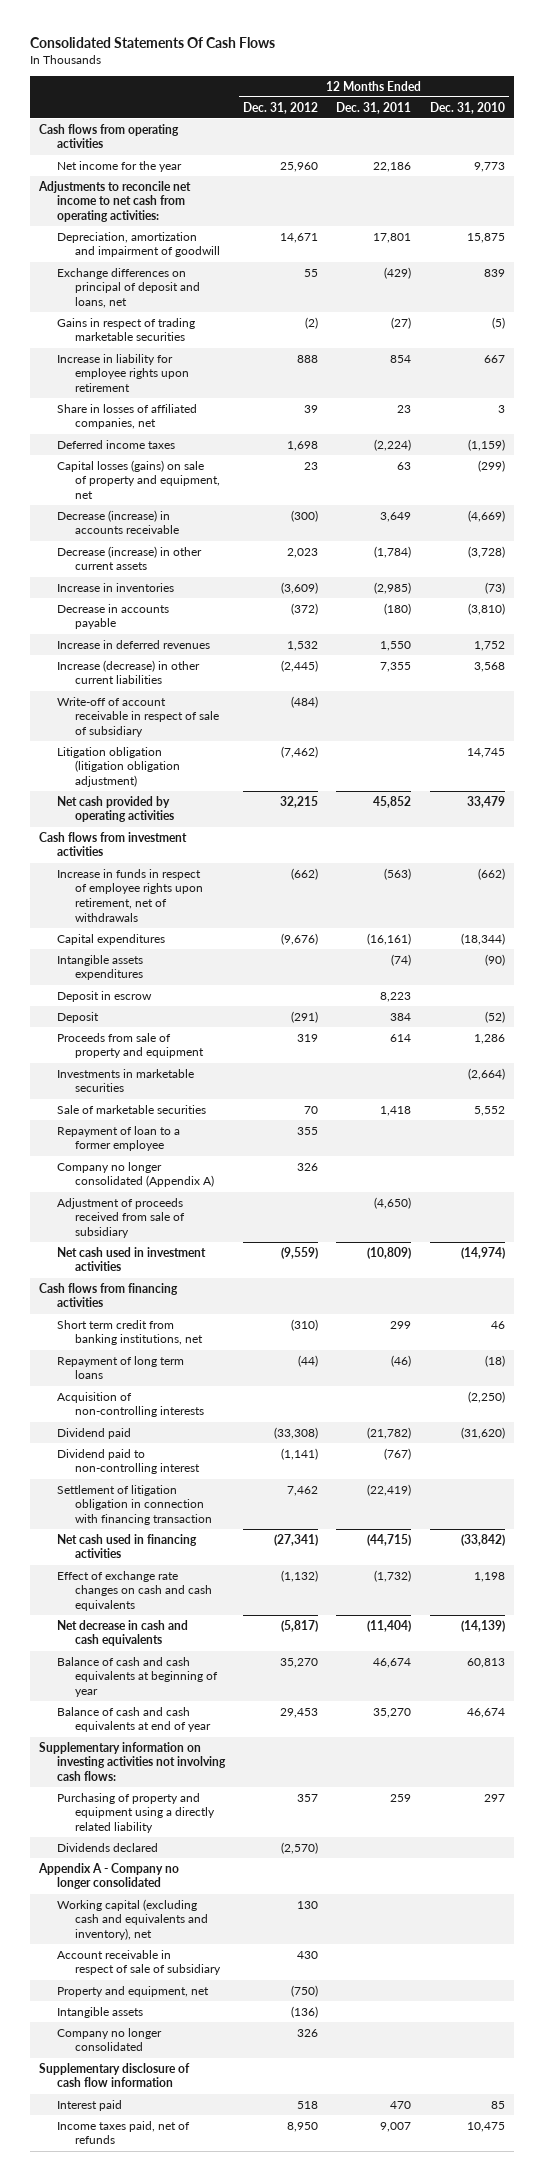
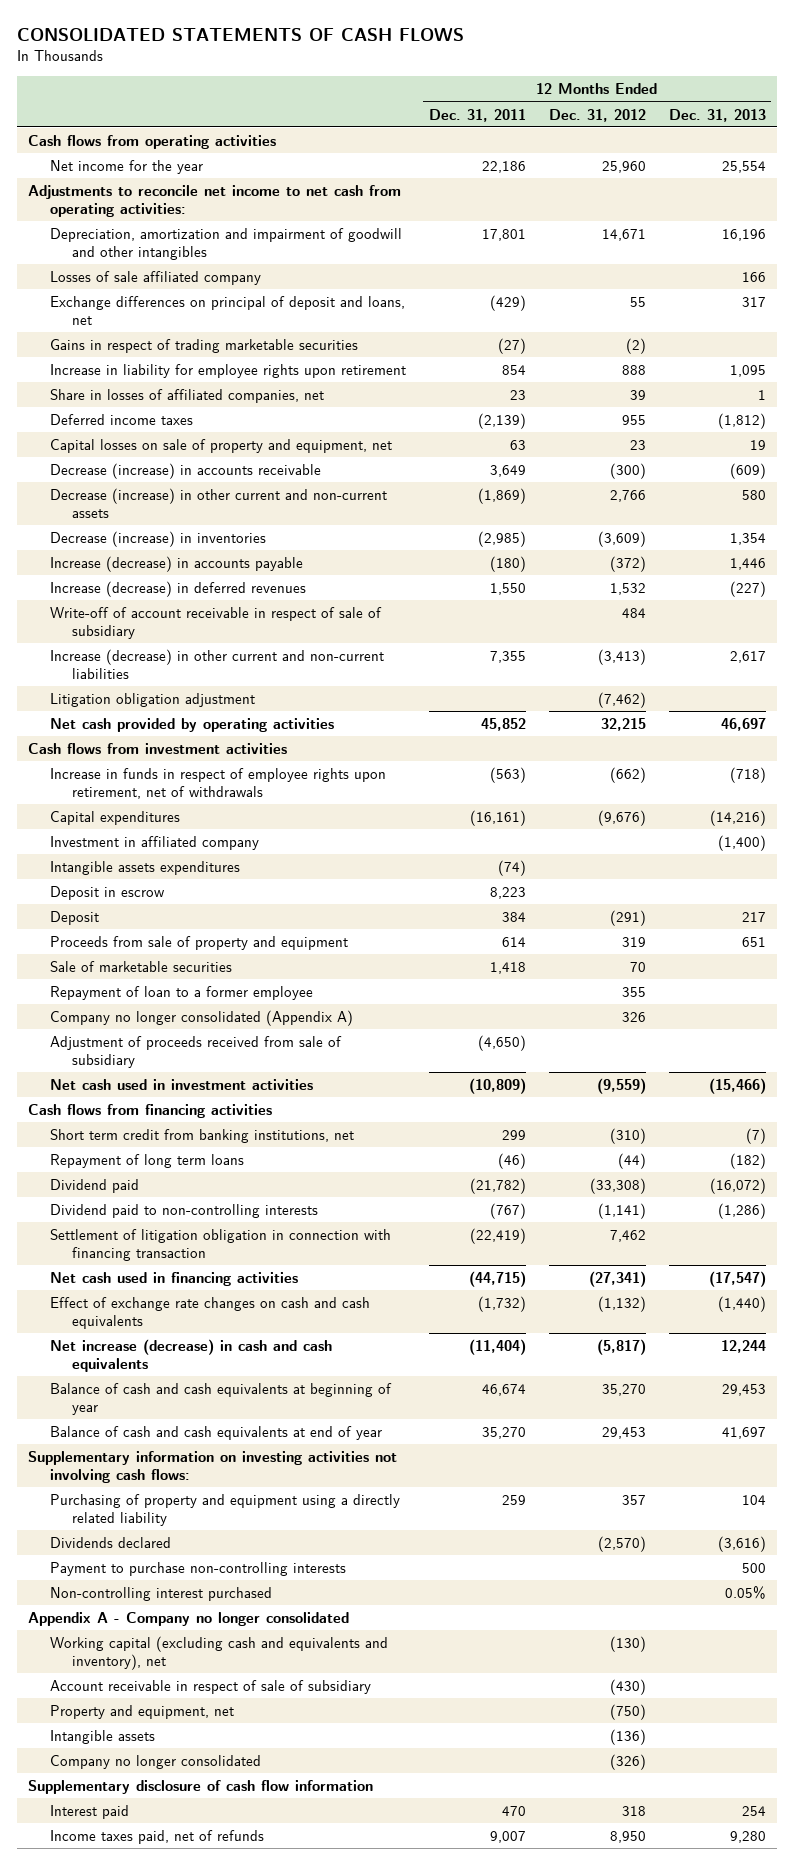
- Consolidated Statements Of Cash Flows
+ CONSOLIDATED STATEMENTS OF CASH FLOWS
- | 12 Months Ended Dec. 31, 2012 | 12 Months Ended Dec. 31, 2011 | 12 Months Ended Dec. 31, 2010
+ | 12 Months Ended Dec. 31, 2011 | 12 Months Ended Dec. 31, 2012 | 12 Months Ended Dec. 31, 2013
- Depreciation, amortization and impairment of goodwill | 14,671 | 17,801 | 15,875
+ Depreciation, amortization and impairment of goodwill and other intangibles | 17,801 | 14,671 | 16,196
+ Losses of sale affiliated company | | | 166
- Deferred income taxes | 1,698 | (2,224) | (1,159)
- Capital losses (gains) on sale of property and equipment, net | 23 | 63 | (299)
+ Deferred income taxes | (2,139) | 955 | (1,812)
+ Capital losses on sale of property and equipment, net | 63 | 23 | 19
- Decrease (increase) in other current assets | 2,023 | (1,784) | (3,728)
- Increase in inventories | (3,609) | (2,985) | (73)
- Decrease in accounts payable | (372) | (180) | (3,810)
- Increase in deferred revenues | 1,532 | 1,550 | 1,752
- Increase (decrease) in other current liabilities | (2,445) | 7,355 | 3,568
- Write-off of account receivable in respect of sale of subsidiary | (484) | |
- Litigation obligation (litigation obligation adjustment) | (7,462) | | 14,745
+ Decrease (increase) in other current and non-current assets | (1,869) | 2,766 | 580
+ Decrease (increase) in inventories | (2,985) | (3,609) | 1,354
+ Increase (decrease) in accounts payable | (180) | (372) | 1,446
+ Increase (decrease) in deferred revenues | 1,550 | 1,532 | (227)
+ Write-off of account receivable in respect of sale of subsidiary | | 484 |
+ Increase (decrease) in other current and non-current liabilities | 7,355 | (3,413) | 2,617
+ Litigation obligation adjustment | | (7,462) |
+ Investment in affiliated company | | | (1,400)
- Investments in marketable securities | | | (2,664)
- Acquisition of non-controlling interests | | | (2,250)
- Dividend paid to non-controlling interest | (1,141) | (767) |
+ Dividend paid to non-controlling interests | (767) | (1,141) | (1,286)
- Net decrease in cash and cash equivalents | (5,817) | (11,404) | (14,139)
+ Net increase (decrease) in cash and cash equivalents | (11,404) | (5,817) | 12,244
+ Payment to purchase non-controlling interests | | | 500
+ Non-controlling interest purchased | | | 0.05%
- Working capital (excluding cash and equivalents and inventory), net | 130 | |
- Account receivable in respect of sale of subsidiary | 430 | |
+ Working capital (excluding cash and equivalents and inventory), net | | (130) |
+ Account receivable in respect of sale of subsidiary | | (430) |
- Company no longer consolidated | 326 | |
+ Company no longer consolidated | | (326) |
- Interest paid | 518 | 470 | 85
+ Interest paid | 470 | 318 | 254

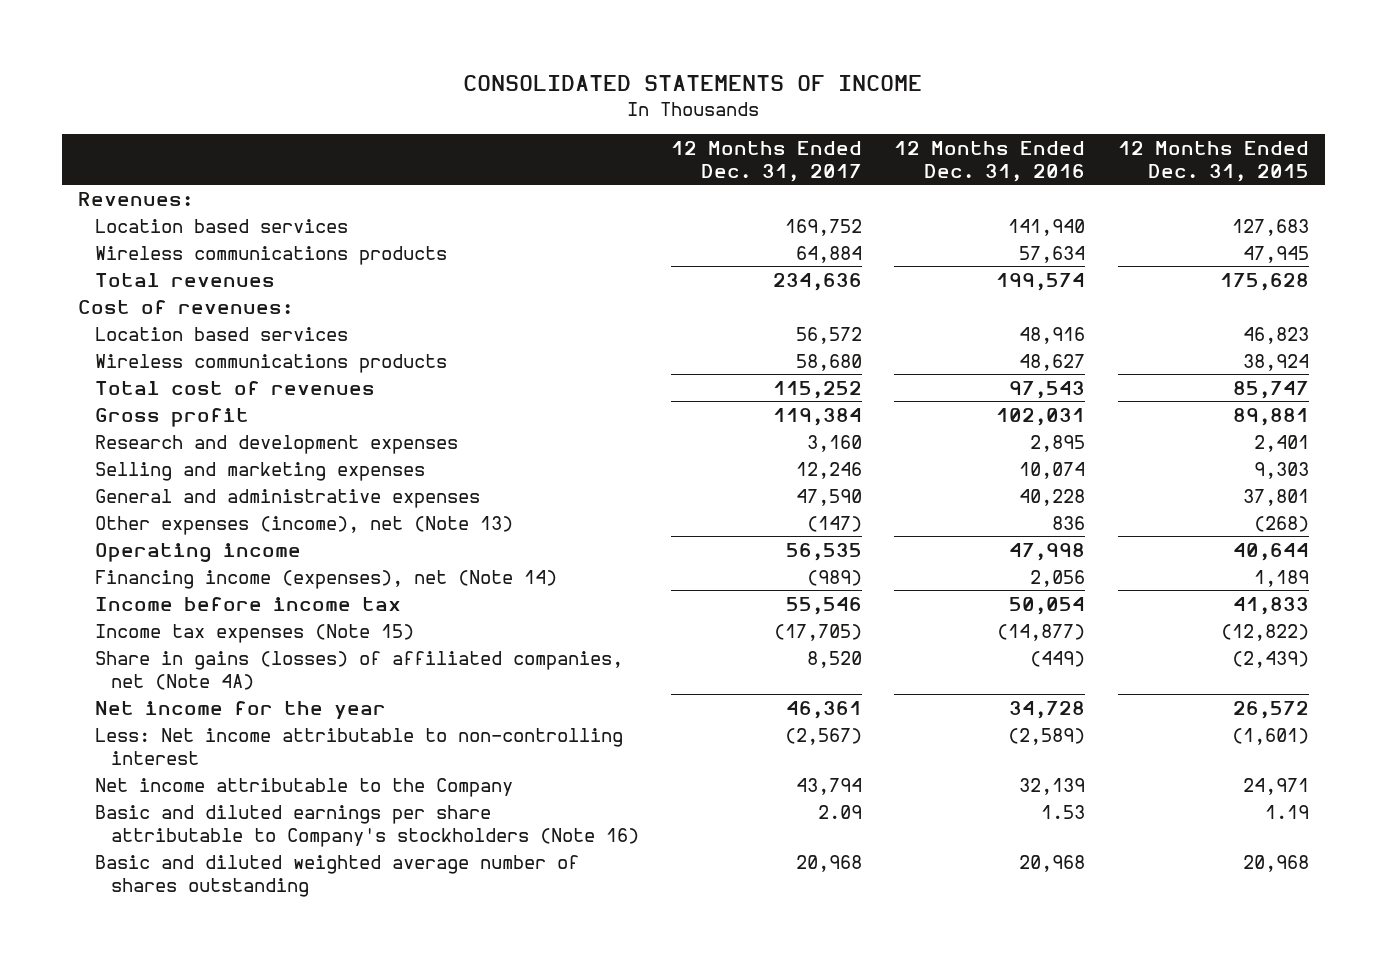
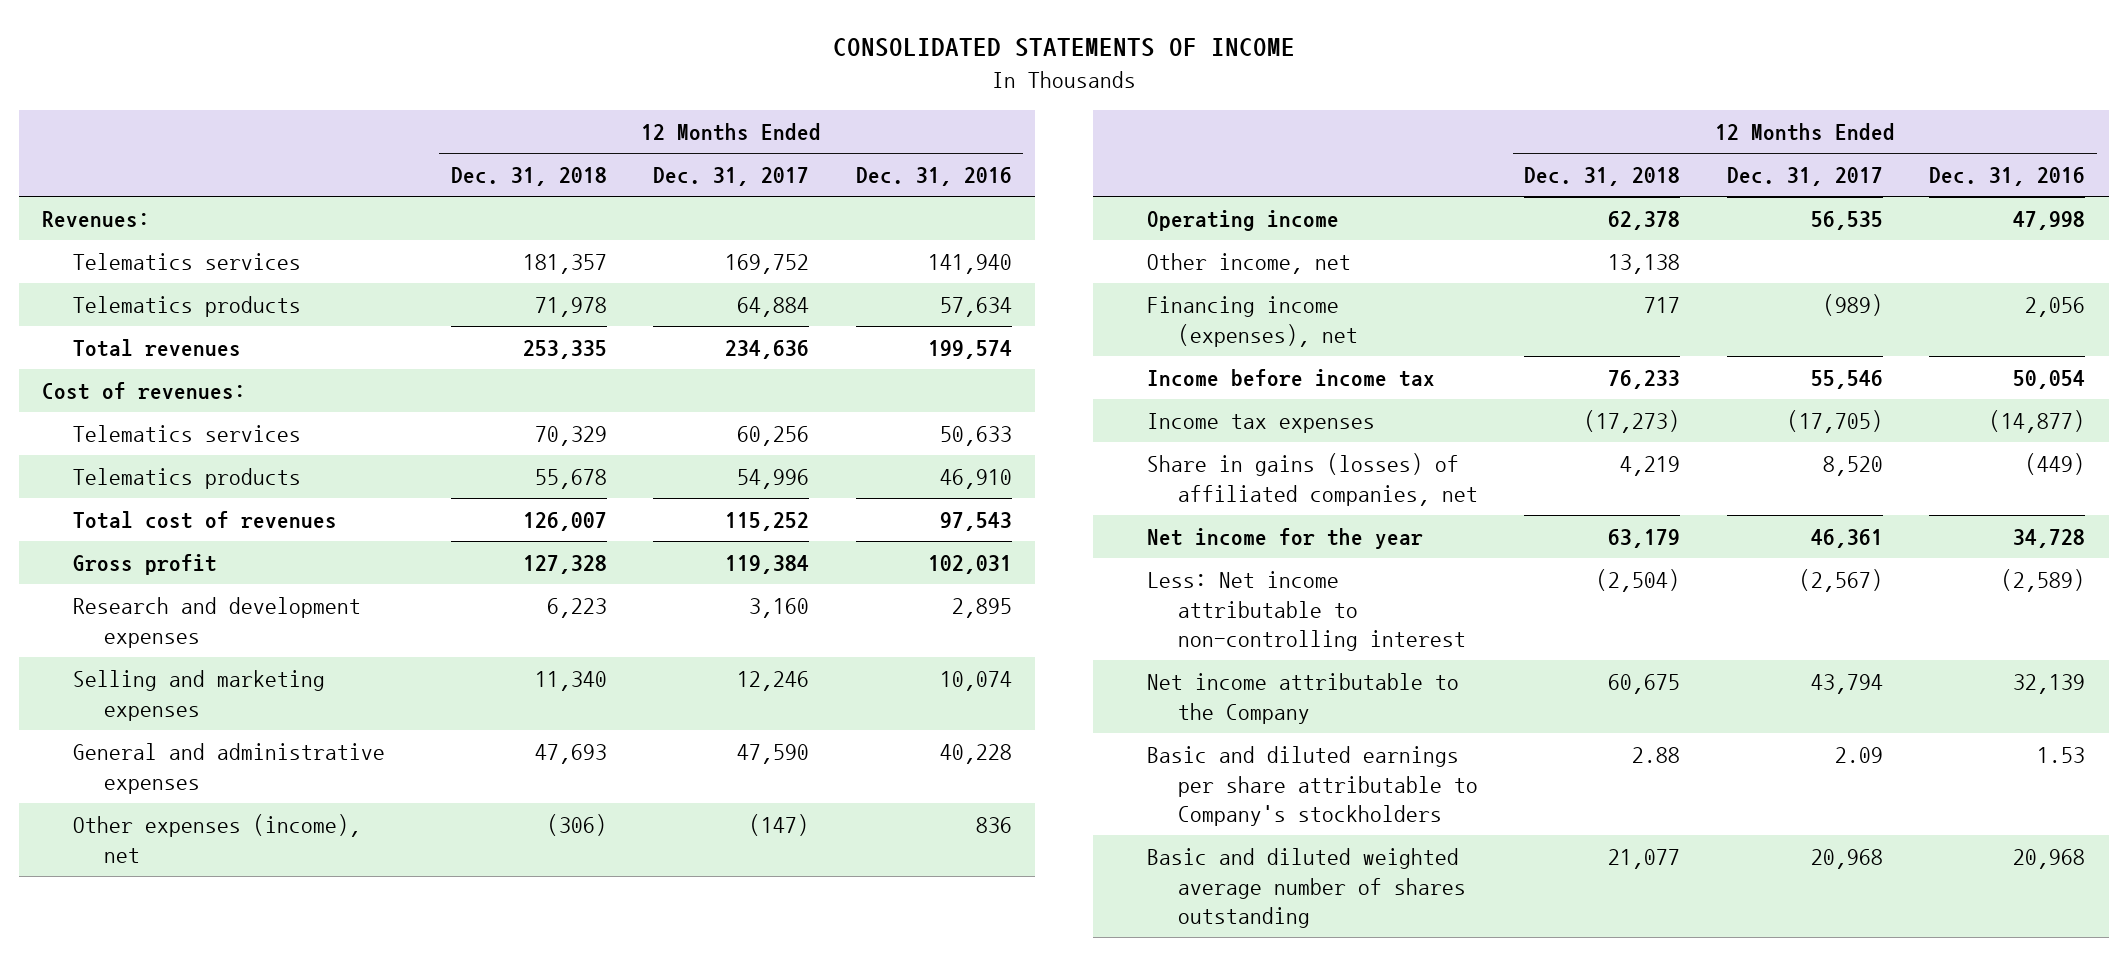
- | 12 Months Ended Dec. 31, 2017 | 12 Months Ended Dec. 31, 2016 | 12 Months Ended Dec. 31, 2015
+ | 12 Months Ended Dec. 31, 2018 | 12 Months Ended Dec. 31, 2017 | 12 Months Ended Dec. 31, 2016
- Location based services | 169,752 | 141,940 | 127,683
- Wireless communications products | 64,884 | 57,634 | 47,945
+ Telematics services | 181,357 | 169,752 | 141,940
+ Telematics products | 71,978 | 64,884 | 57,634
- Location based services | 56,572 | 48,916 | 46,823
- Wireless communications products | 58,680 | 48,627 | 38,924
+ Telematics services | 70,329 | 60,256 | 50,633
+ Telematics products | 55,678 | 54,996 | 46,910
- Other expenses (income), net (Note 13) | (147) | 836 | (268)
+ Other expenses (income), net | (306) | (147) | 836
- Financing income (expenses), net (Note 14) | (989) | 2,056 | 1,189
+ Other income, net | 13,138 | |
+ Financing income (expenses), net | 717 | (989) | 2,056
- Income tax expenses (Note 15) | (17,705) | (14,877) | (12,822)
- Share in gains (losses) of affiliated companies, net (Note 4A) | 8,520 | (449) | (2,439)
+ Income tax expenses | (17,273) | (17,705) | (14,877)
+ Share in gains (losses) of affiliated companies, net | 4,219 | 8,520 | (449)
- Basic and diluted earnings per share attributable to Company's stockholders (Note 16) | 2.09 | 1.53 | 1.19
+ Basic and diluted earnings per share attributable to Company's stockholders | 2.88 | 2.09 | 1.53

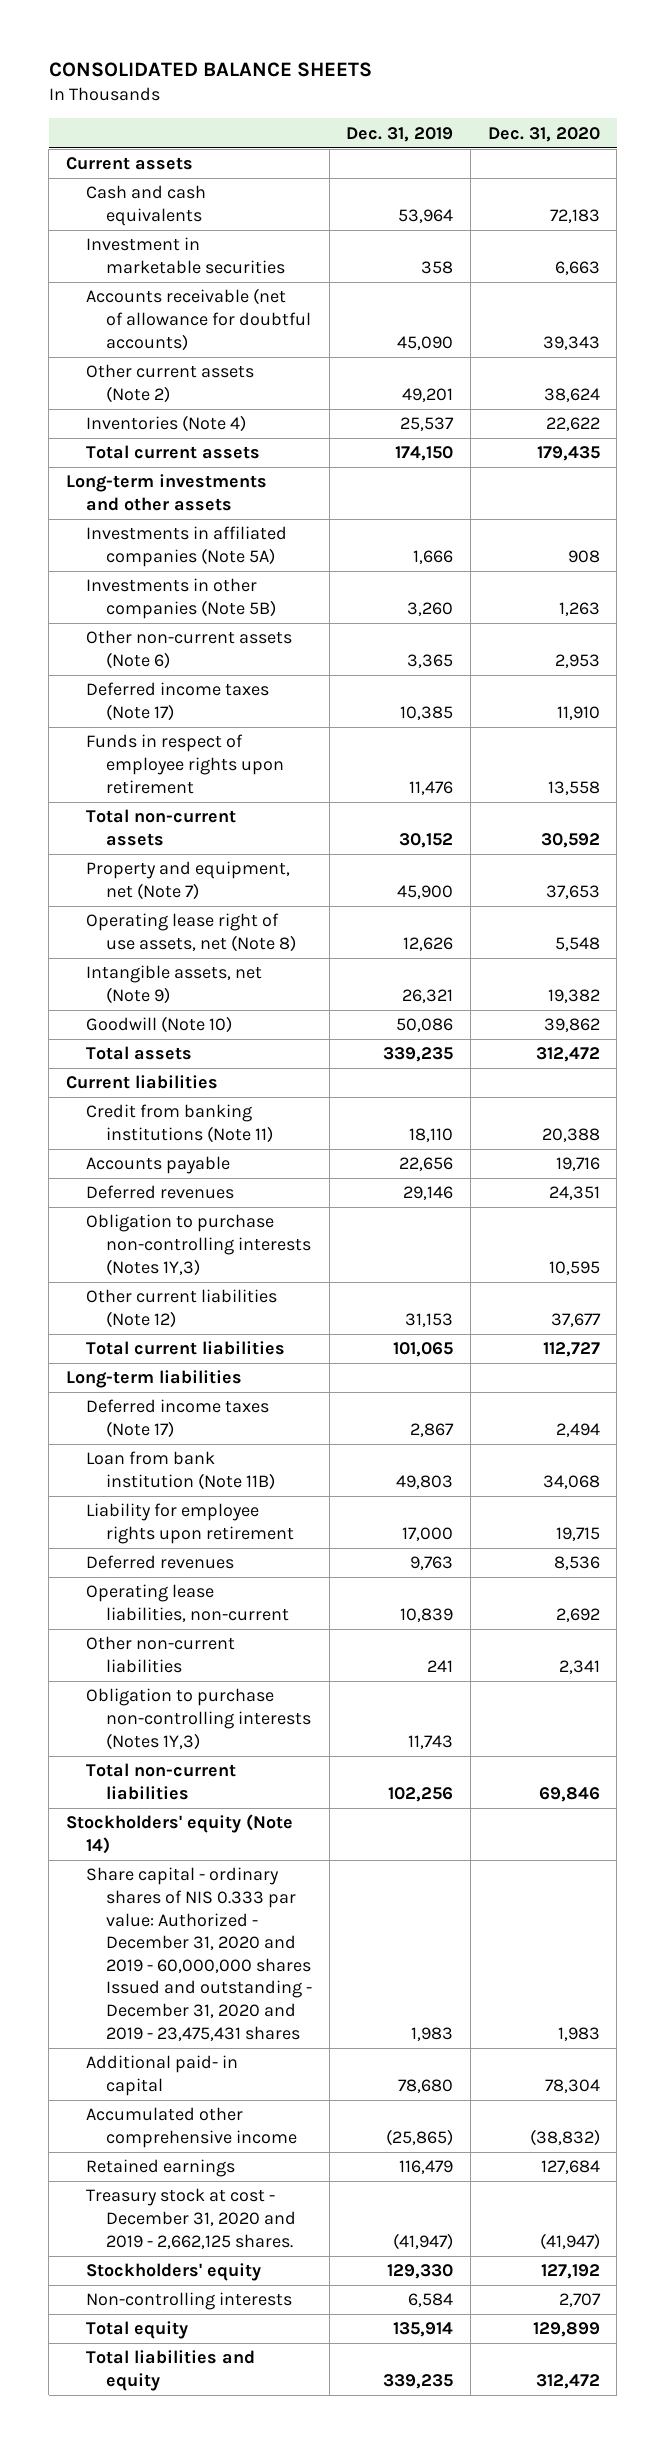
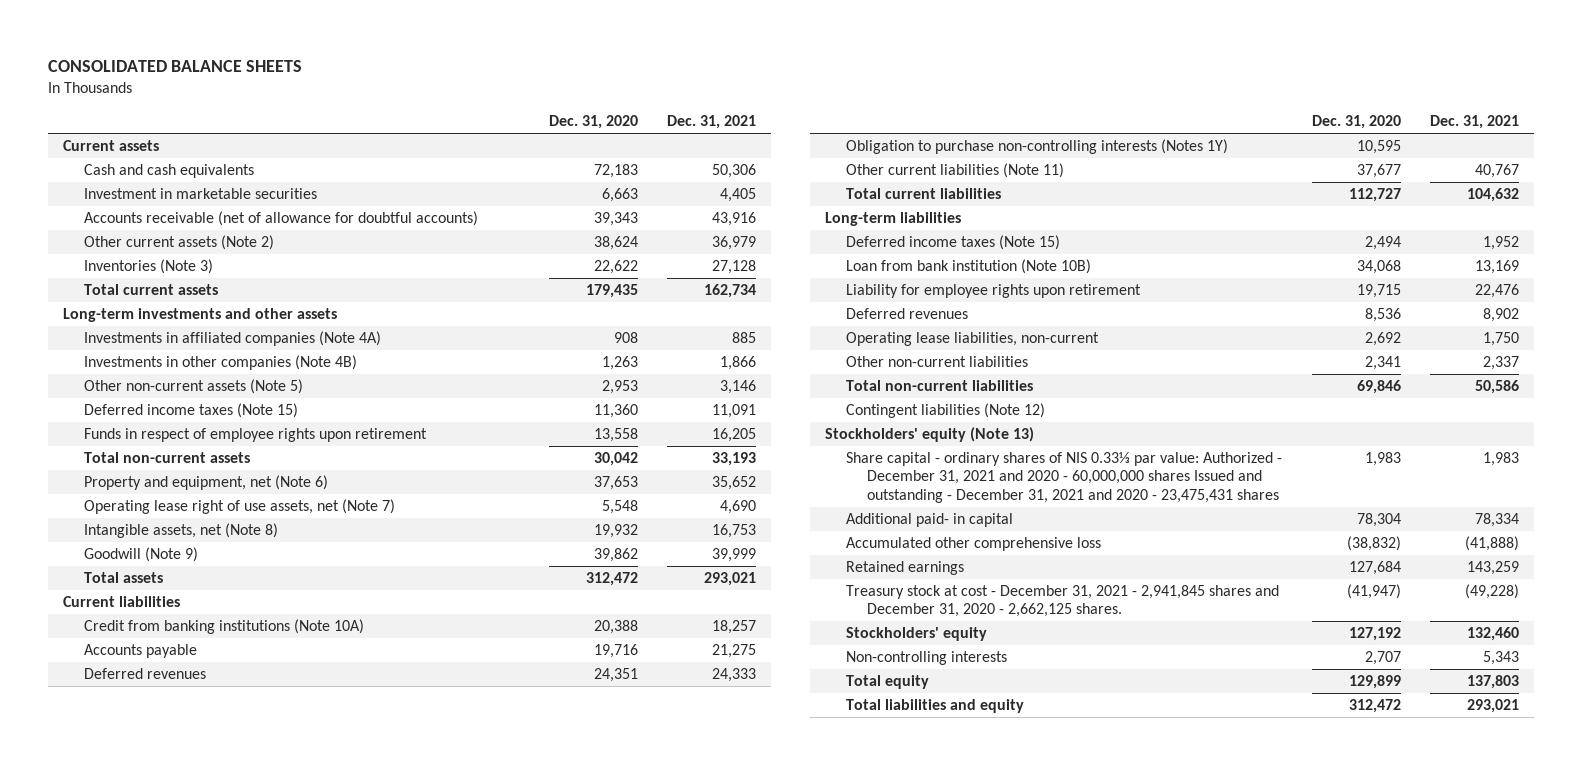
- | Dec. 31, 2019 | Dec. 31, 2020
+ | Dec. 31, 2020 | Dec. 31, 2021
- Inventories (Note 4) | 25,537 | 22,622
+ Inventories (Note 3) | 22,622 | 27,128
- Investments in affiliated companies (Note 5A) | 1,666 | 908
- Investments in other companies (Note 5B) | 3,260 | 1,263
- Other non-current assets (Note 6) | 3,365 | 2,953
- Deferred income taxes (Note 17) | 10,385 | 11,910
+ Investments in affiliated companies (Note 4A) | 908 | 885
+ Investments in other companies (Note 4B) | 1,263 | 1,866
+ Other non-current assets (Note 5) | 2,953 | 3,146
+ Deferred income taxes (Note 15) | 11,360 | 11,091
- Total non-current assets | 30,152 | 30,592
- Property and equipment, net (Note 7) | 45,900 | 37,653
- Operating lease right of use assets, net (Note 8) | 12,626 | 5,548
- Intangible assets, net (Note 9) | 26,321 | 19,382
- Goodwill (Note 10) | 50,086 | 39,862
+ Total non-current assets | 30,042 | 33,193
+ Property and equipment, net (Note 6) | 37,653 | 35,652
+ Operating lease right of use assets, net (Note 7) | 5,548 | 4,690
+ Intangible assets, net (Note 8) | 19,932 | 16,753
+ Goodwill (Note 9) | 39,862 | 39,999
- Credit from banking institutions (Note 11) | 18,110 | 20,388
+ Credit from banking institutions (Note 10A) | 20,388 | 18,257
- Obligation to purchase non-controlling interests (Notes 1Y,3) | | 10,595
- Other current liabilities (Note 12) | 31,153 | 37,677
+ Obligation to purchase non-controlling interests (Notes 1Y) | 10,595 |
+ Other current liabilities (Note 11) | 37,677 | 40,767
- Deferred income taxes (Note 17) | 2,867 | 2,494
- Loan from bank institution (Note 11B) | 49,803 | 34,068
+ Deferred income taxes (Note 15) | 2,494 | 1,952
+ Loan from bank institution (Note 10B) | 34,068 | 13,169
- Obligation to purchase non-controlling interests (Notes 1Y,3) | 11,743 |
- Stockholders' equity (Note 14)
- Share capital - ordinary shares of NIS 0.333 par value: Authorized - December 31, 2020 and 2019 - 60,000,000 shares Issued and outstanding - December 31, 2020 and 2019 - 23,475,431 shares | 1,983 | 1,983
+ Contingent liabilities (Note 12)
+ Stockholders' equity (Note 13)
+ Share capital - ordinary shares of NIS 0.33⅓ par value: Authorized - December 31, 2021 and 2020 - 60,000,000 shares Issued and outstanding - December 31, 2021 and 2020 - 23,475,431 shares | 1,983 | 1,983
- Accumulated other comprehensive income | (25,865) | (38,832)
+ Accumulated other comprehensive loss | (38,832) | (41,888)
- Treasury stock at cost - December 31, 2020 and 2019 - 2,662,125 shares. | (41,947) | (41,947)
+ Treasury stock at cost - December 31, 2021 - 2,941,845 shares and December 31, 2020 - 2,662,125 shares. | (41,947) | (49,228)

